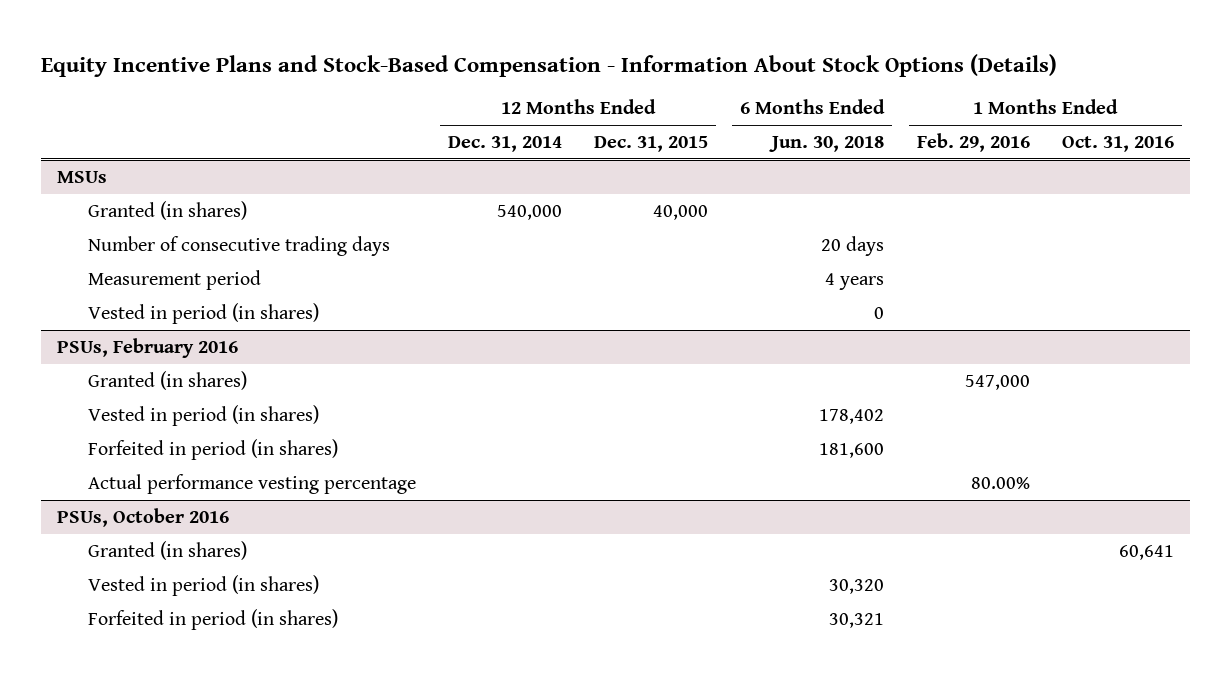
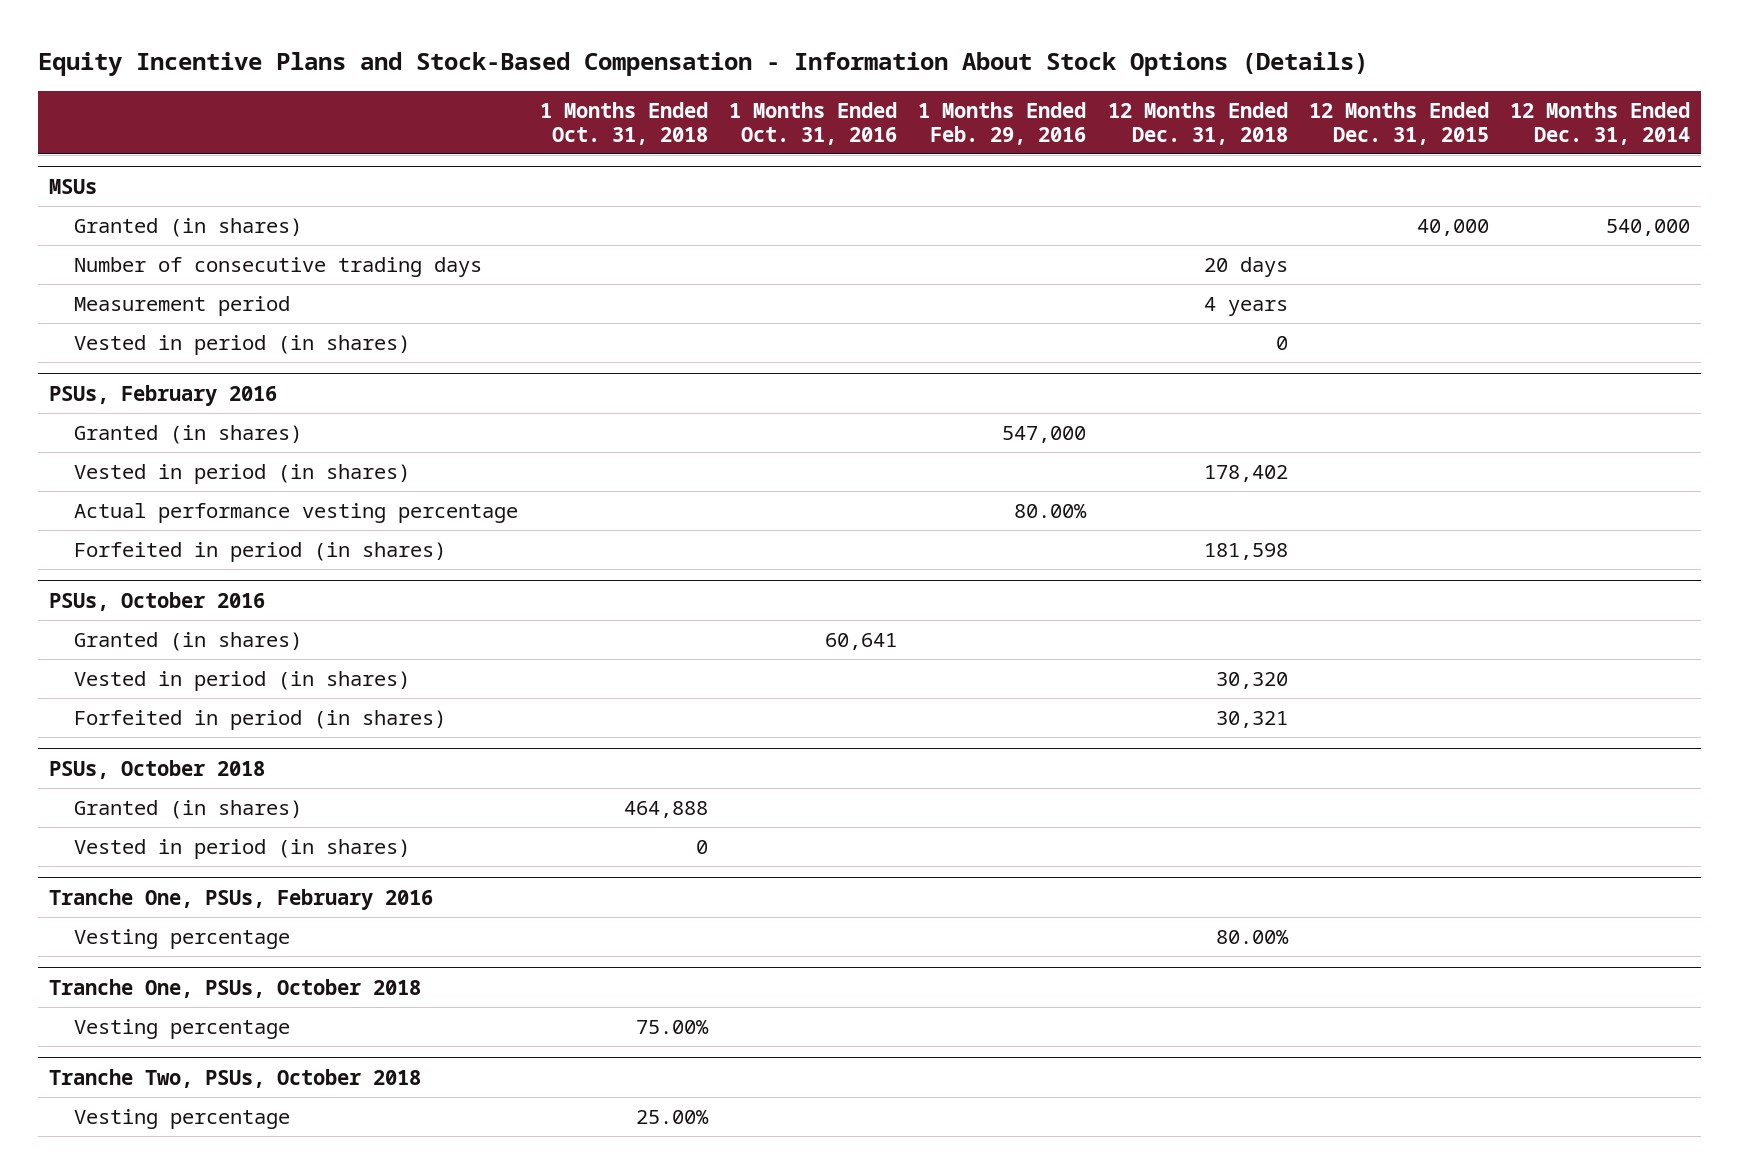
- | 12 Months Ended Dec. 31, 2014 | 12 Months Ended Dec. 31, 2015 | 6 Months Ended Jun. 30, 2018 | 1 Months Ended Feb. 29, 2016 | 1 Months Ended Oct. 31, 2016
+ | 1 Months Ended Oct. 31, 2018 | 1 Months Ended Oct. 31, 2016 | 1 Months Ended Feb. 29, 2016 | 12 Months Ended Dec. 31, 2018 | 12 Months Ended Dec. 31, 2015 | 12 Months Ended Dec. 31, 2014
@ PSUs, February 2016
moved down: Forfeited in period (in shares) | | | | 181,598 | |
+ PSUs, October 2018
+ Granted (in shares) | 464,888 | | | | |
+ Vested in period (in shares) | 0 | | | | |
+ Tranche One, PSUs, February 2016
+ Vesting percentage | | | | 80.00% | |
+ Tranche One, PSUs, October 2018
+ Vesting percentage | 75.00% | | | | |
+ Tranche Two, PSUs, October 2018
+ Vesting percentage | 25.00% | | | | |

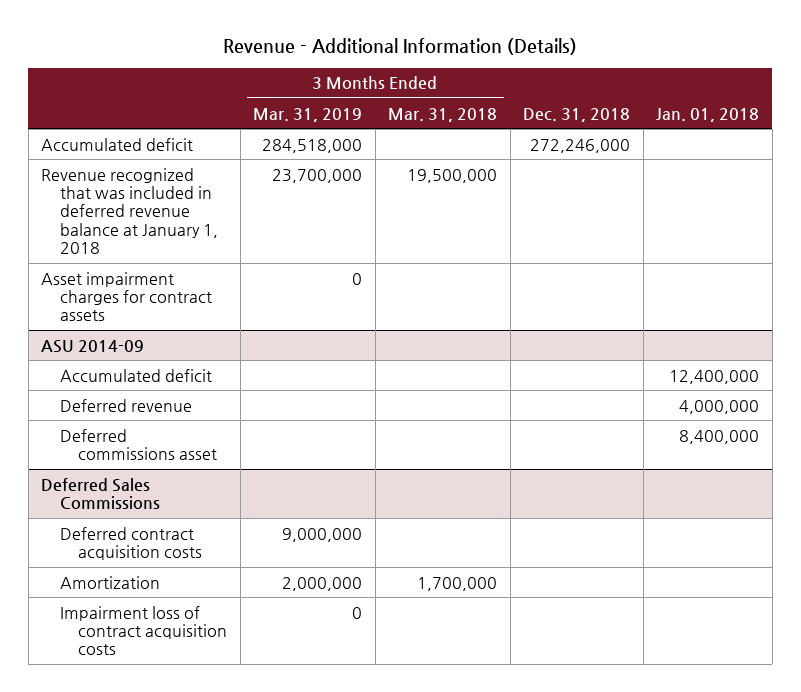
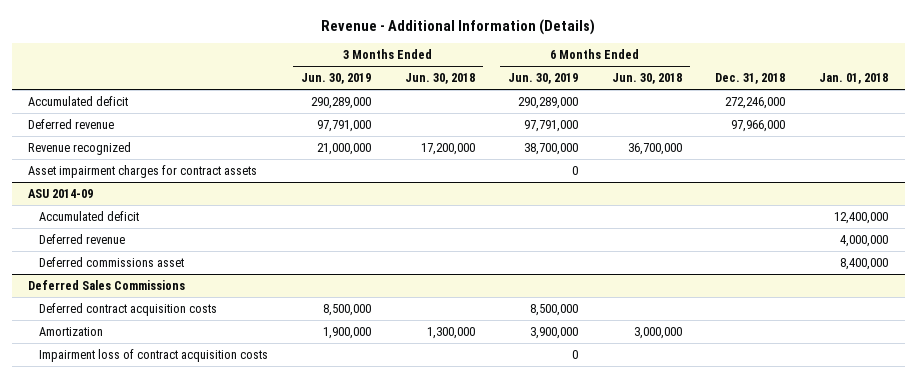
- | 3 Months Ended Mar. 31, 2019 | 3 Months Ended Mar. 31, 2018 | Dec. 31, 2018 | Jan. 01, 2018
+ | 3 Months Ended Jun. 30, 2019 | 3 Months Ended Jun. 30, 2018 | 6 Months Ended Jun. 30, 2019 | 6 Months Ended Jun. 30, 2018 | Dec. 31, 2018 | Jan. 01, 2018
- Revenue recognized that was included in deferred revenue balance at January 1, 2018 | 23,700,000 | 19,500,000 | |
+ Deferred revenue | 97,791,000 | | 97,791,000 | | 97,966,000 |
+ Revenue recognized | 21,000,000 | 17,200,000 | 38,700,000 | 36,700,000 | |

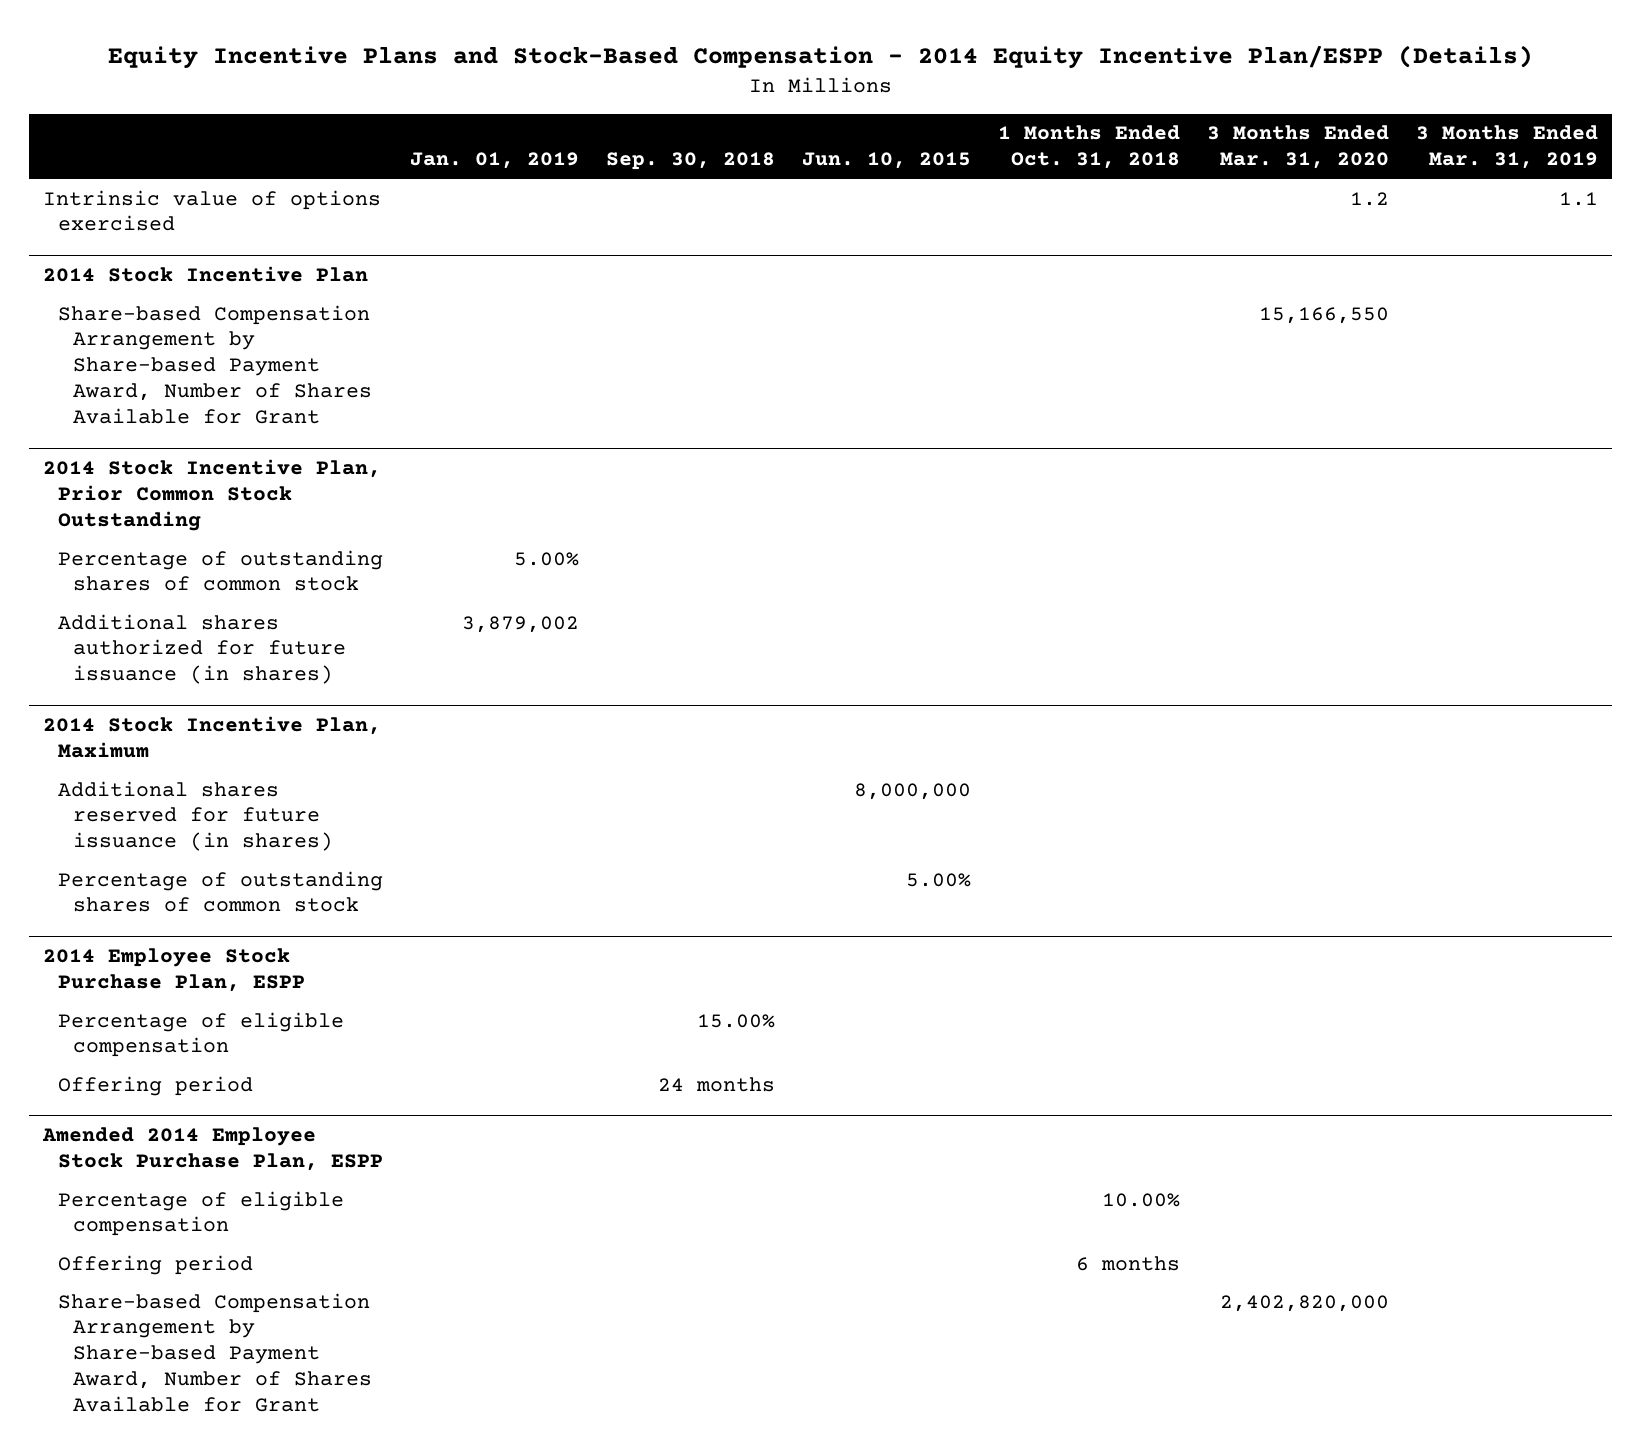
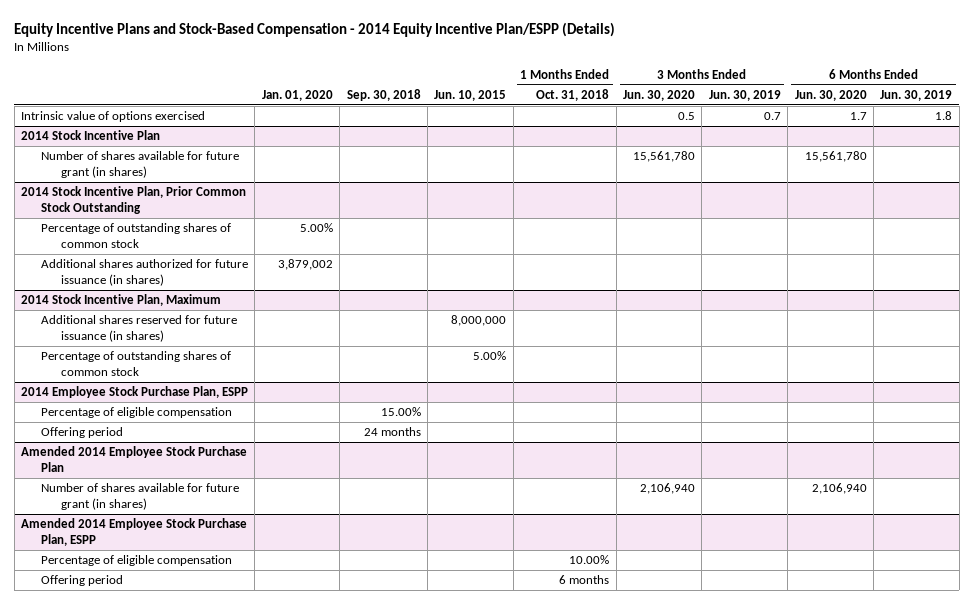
- | Jan. 01, 2019 | Sep. 30, 2018 | Jun. 10, 2015 | 1 Months Ended Oct. 31, 2018 | 3 Months Ended Mar. 31, 2020 | 3 Months Ended Mar. 31, 2019
+ | Jan. 01, 2020 | Sep. 30, 2018 | Jun. 10, 2015 | 1 Months Ended Oct. 31, 2018 | 3 Months Ended Jun. 30, 2020 | 3 Months Ended Jun. 30, 2019 | 6 Months Ended Jun. 30, 2020 | 6 Months Ended Jun. 30, 2019
@ 2014 Stock Incentive Plan
- Share-based Compensation Arrangement by Share-based Payment Award, Number of Shares Available for Grant | | | | | 15,166,550 |
+ Number of shares available for future grant (in shares) | | | | | 15,561,780 | | 15,561,780 |
+ Amended 2014 Employee Stock Purchase Plan
+ Number of shares available for future grant (in shares) | | | | | 2,106,940 | | 2,106,940 |
@ Amended 2014 Employee Stock Purchase Plan, ESPP
- Share-based Compensation Arrangement by Share-based Payment Award, Number of Shares Available for Grant | | | | | 2,402,820,000 |

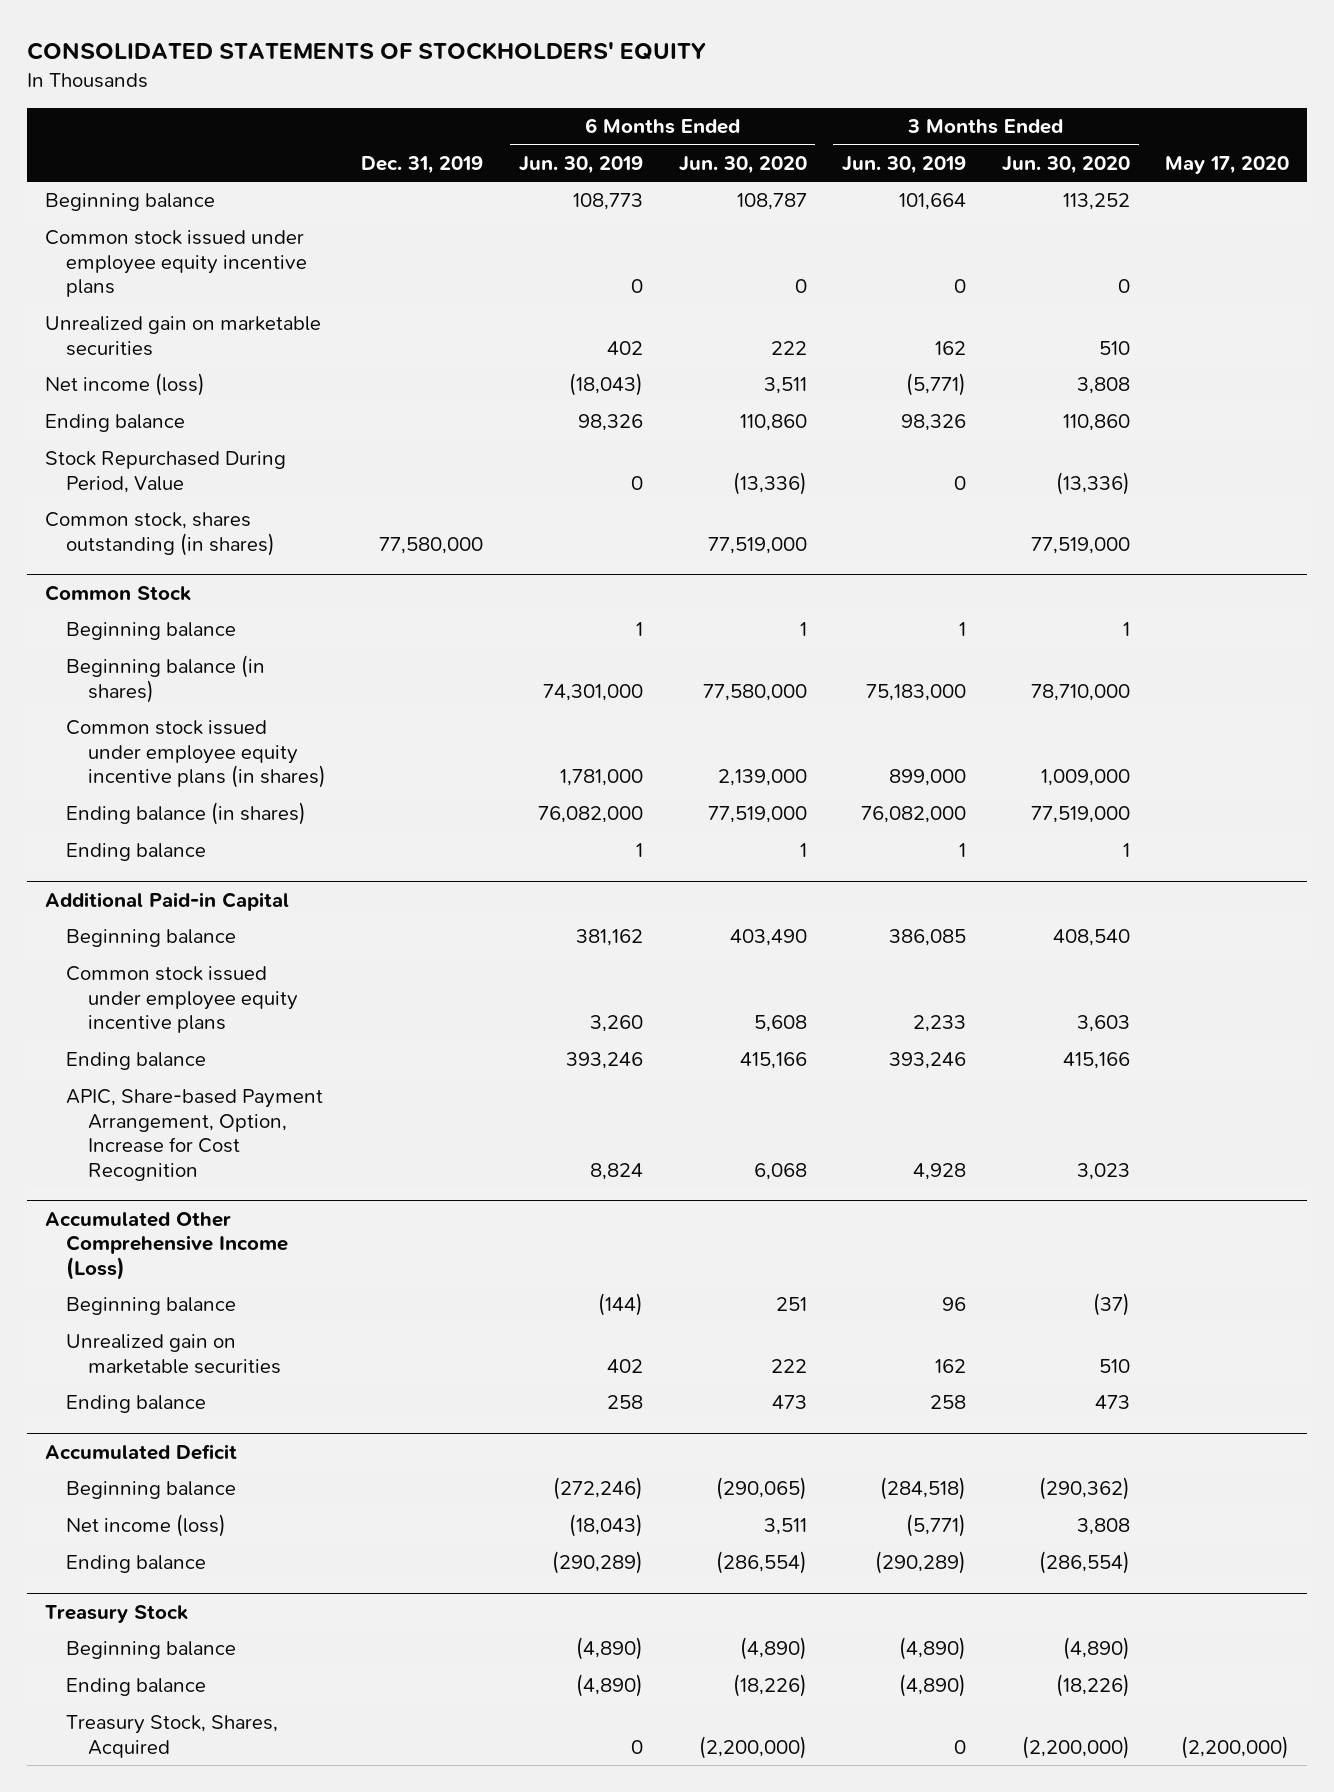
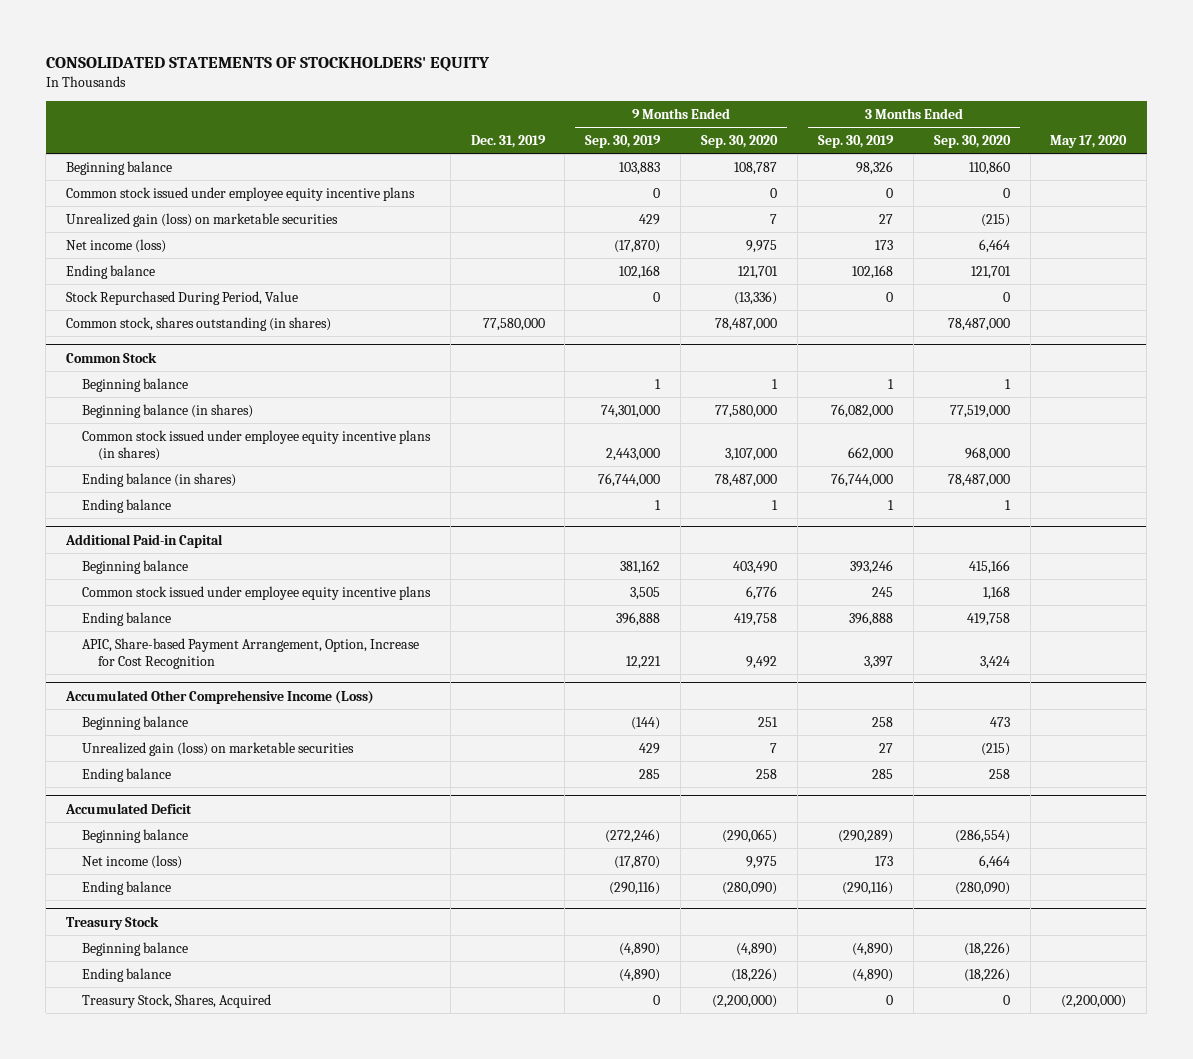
- | Dec. 31, 2019 | 6 Months Ended Jun. 30, 2019 | 6 Months Ended Jun. 30, 2020 | 3 Months Ended Jun. 30, 2019 | 3 Months Ended Jun. 30, 2020 | May 17, 2020
+ | Dec. 31, 2019 | 9 Months Ended Sep. 30, 2019 | 9 Months Ended Sep. 30, 2020 | 3 Months Ended Sep. 30, 2019 | 3 Months Ended Sep. 30, 2020 | May 17, 2020
- Unrealized gain on marketable securities | | 402 | 222 | 162 | 510 |
+ Unrealized gain (loss) on marketable securities | | 429 | 7 | 27 | (215) |
@ Accumulated Other Comprehensive Income (Loss)
- Unrealized gain on marketable securities | | 402 | 222 | 162 | 510 |
+ Unrealized gain (loss) on marketable securities | | 429 | 7 | 27 | (215) |

